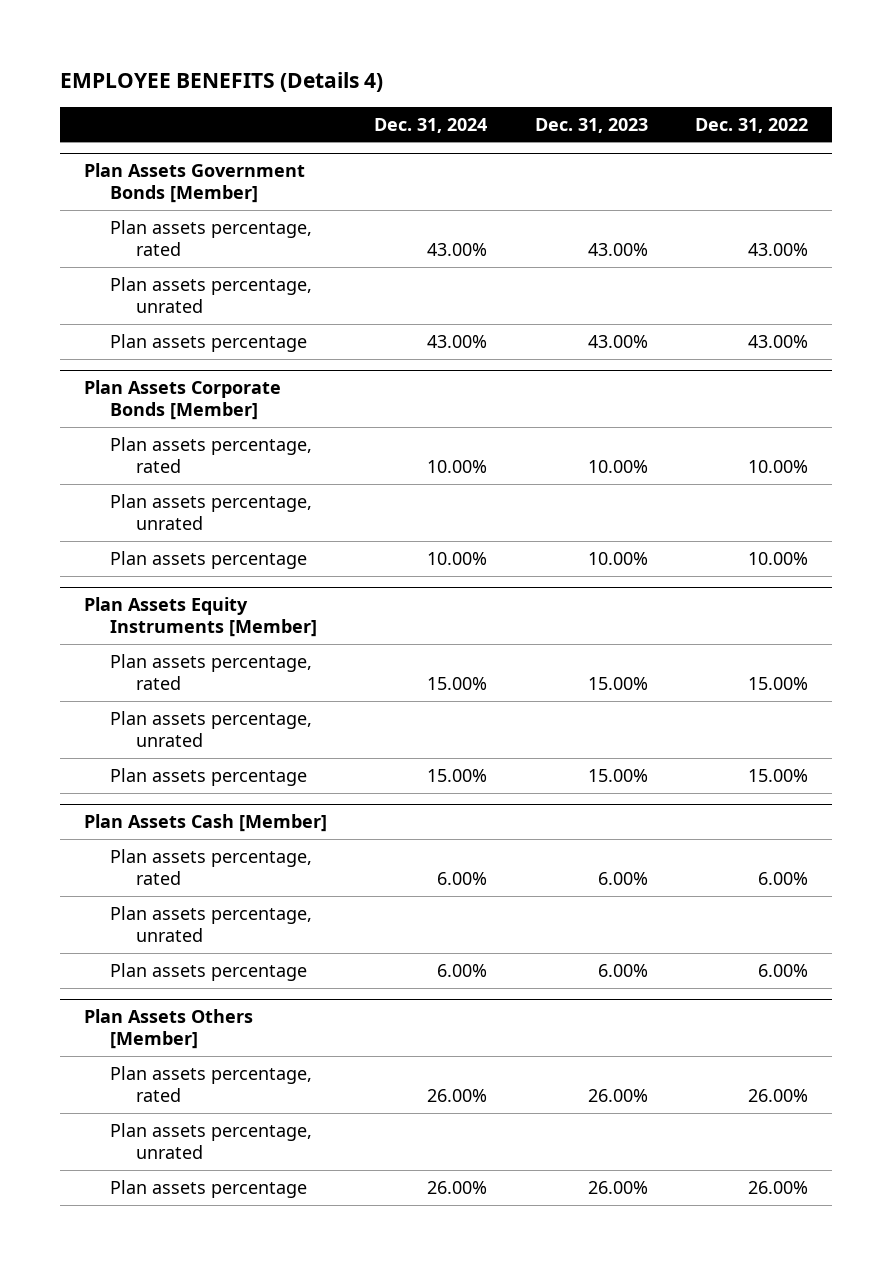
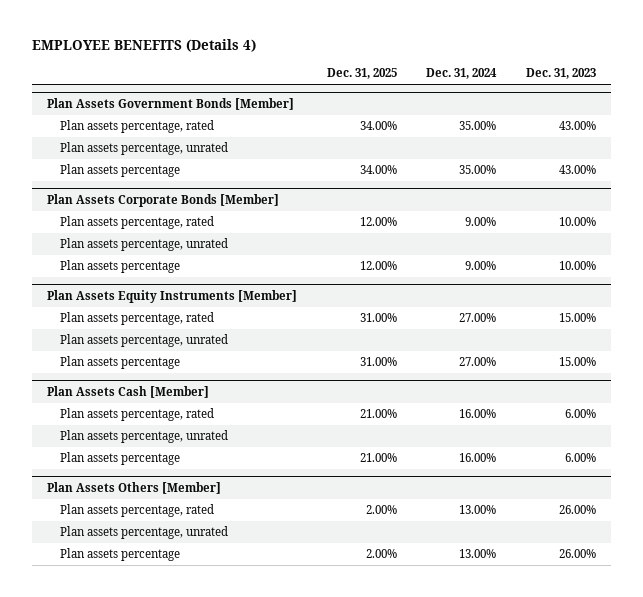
- | Dec. 31, 2024 | Dec. 31, 2023 | Dec. 31, 2022
+ | Dec. 31, 2025 | Dec. 31, 2024 | Dec. 31, 2023
@ Plan Assets Government Bonds [Member]
- Plan assets percentage, rated | 43.00% | 43.00% | 43.00%
+ Plan assets percentage, rated | 34.00% | 35.00% | 43.00%
- Plan assets percentage | 43.00% | 43.00% | 43.00%
+ Plan assets percentage | 34.00% | 35.00% | 43.00%
@ Plan Assets Corporate Bonds [Member]
- Plan assets percentage, rated | 10.00% | 10.00% | 10.00%
+ Plan assets percentage, rated | 12.00% | 9.00% | 10.00%
- Plan assets percentage | 10.00% | 10.00% | 10.00%
+ Plan assets percentage | 12.00% | 9.00% | 10.00%
@ Plan Assets Equity Instruments [Member]
- Plan assets percentage, rated | 15.00% | 15.00% | 15.00%
+ Plan assets percentage, rated | 31.00% | 27.00% | 15.00%
- Plan assets percentage | 15.00% | 15.00% | 15.00%
+ Plan assets percentage | 31.00% | 27.00% | 15.00%
@ Plan Assets Cash [Member]
- Plan assets percentage, rated | 6.00% | 6.00% | 6.00%
+ Plan assets percentage, rated | 21.00% | 16.00% | 6.00%
- Plan assets percentage | 6.00% | 6.00% | 6.00%
+ Plan assets percentage | 21.00% | 16.00% | 6.00%
@ Plan Assets Others [Member]
- Plan assets percentage, rated | 26.00% | 26.00% | 26.00%
+ Plan assets percentage, rated | 2.00% | 13.00% | 26.00%
- Plan assets percentage | 26.00% | 26.00% | 26.00%
+ Plan assets percentage | 2.00% | 13.00% | 26.00%

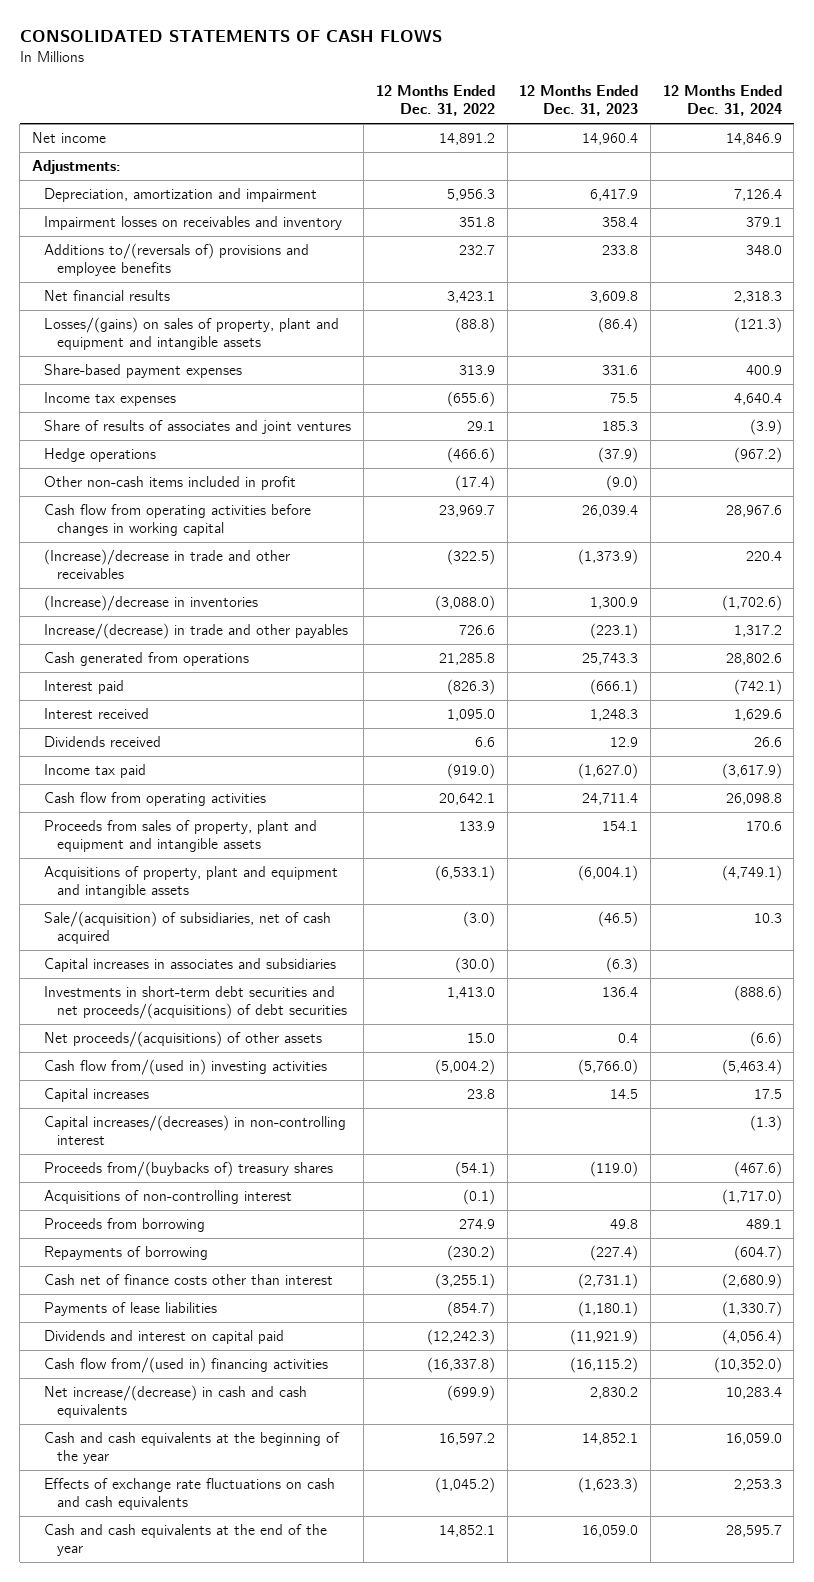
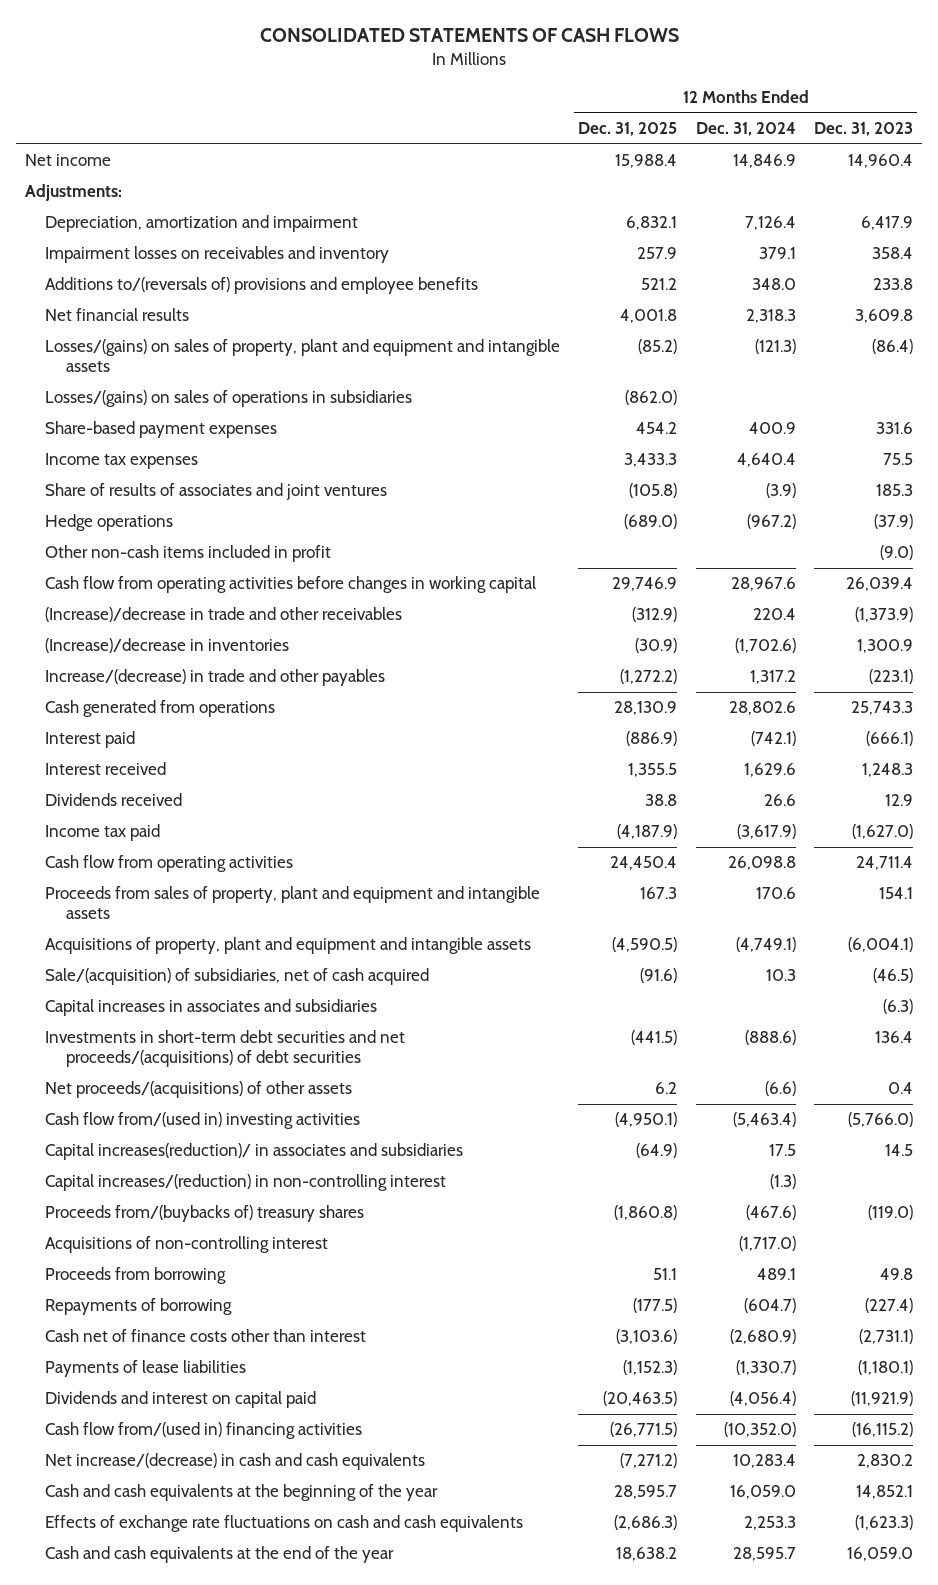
- | 12 Months Ended Dec. 31, 2022 | 12 Months Ended Dec. 31, 2023 | 12 Months Ended Dec. 31, 2024
+ | 12 Months Ended Dec. 31, 2025 | 12 Months Ended Dec. 31, 2024 | 12 Months Ended Dec. 31, 2023
+ Losses/(gains) on sales of operations in subsidiaries | (862.0) | |
- Capital increases | 23.8 | 14.5 | 17.5
- Capital increases/(decreases) in non-controlling interest | | | (1.3)
+ Capital increases(reduction)/ in associates and subsidiaries | (64.9) | 17.5 | 14.5
+ Capital increases/(reduction) in non-controlling interest | | (1.3) |

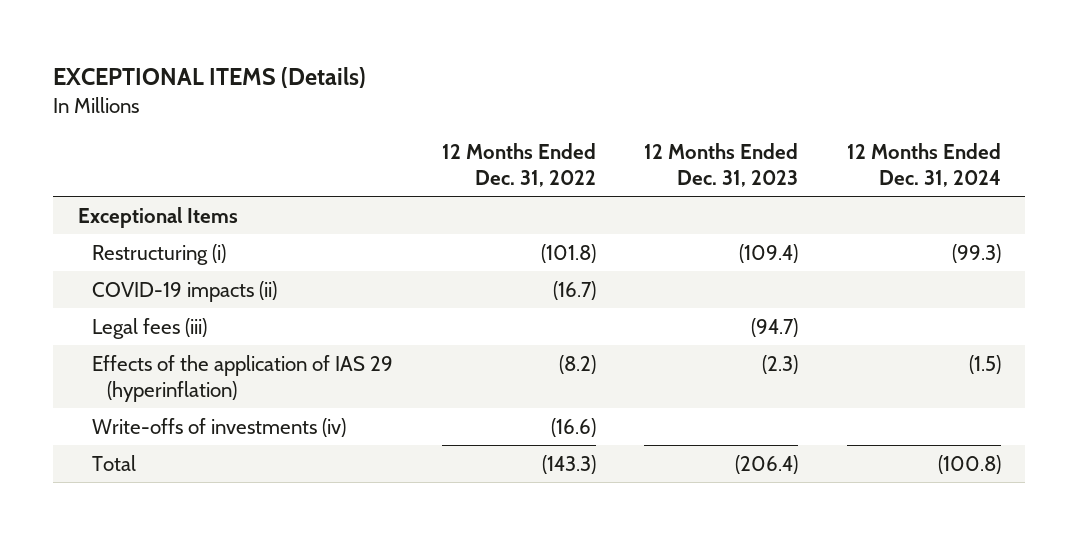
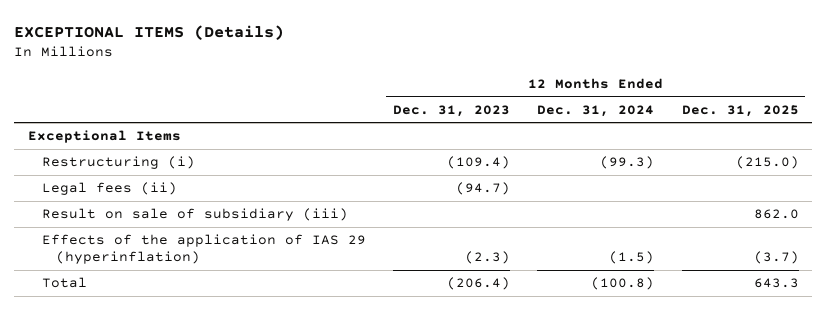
- | 12 Months Ended Dec. 31, 2022 | 12 Months Ended Dec. 31, 2023 | 12 Months Ended Dec. 31, 2024
+ | 12 Months Ended Dec. 31, 2023 | 12 Months Ended Dec. 31, 2024 | 12 Months Ended Dec. 31, 2025
- COVID-19 impacts (ii) | (16.7) | |
- Legal fees (iii) | | (94.7) |
+ Legal fees (ii) | (94.7) | |
+ Result on sale of subsidiary (iii) | | | 862.0
- Write-offs of investments (iv) | (16.6) | |

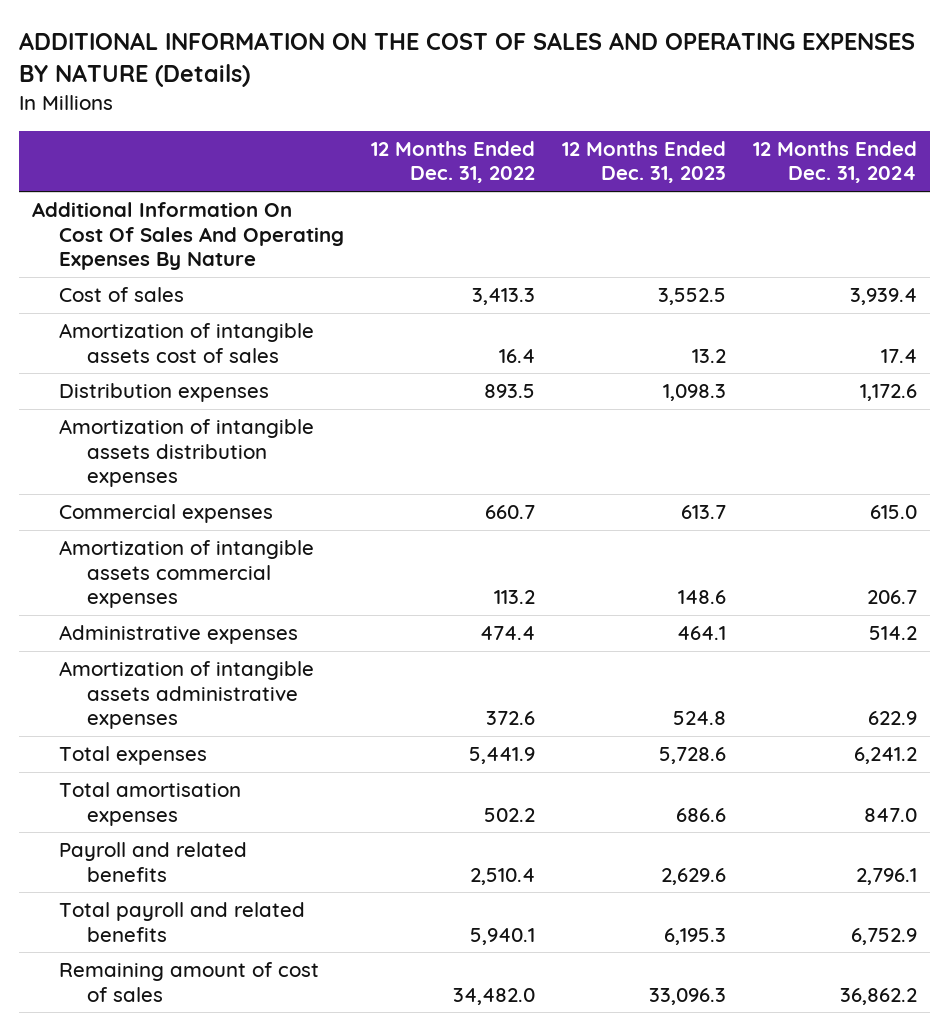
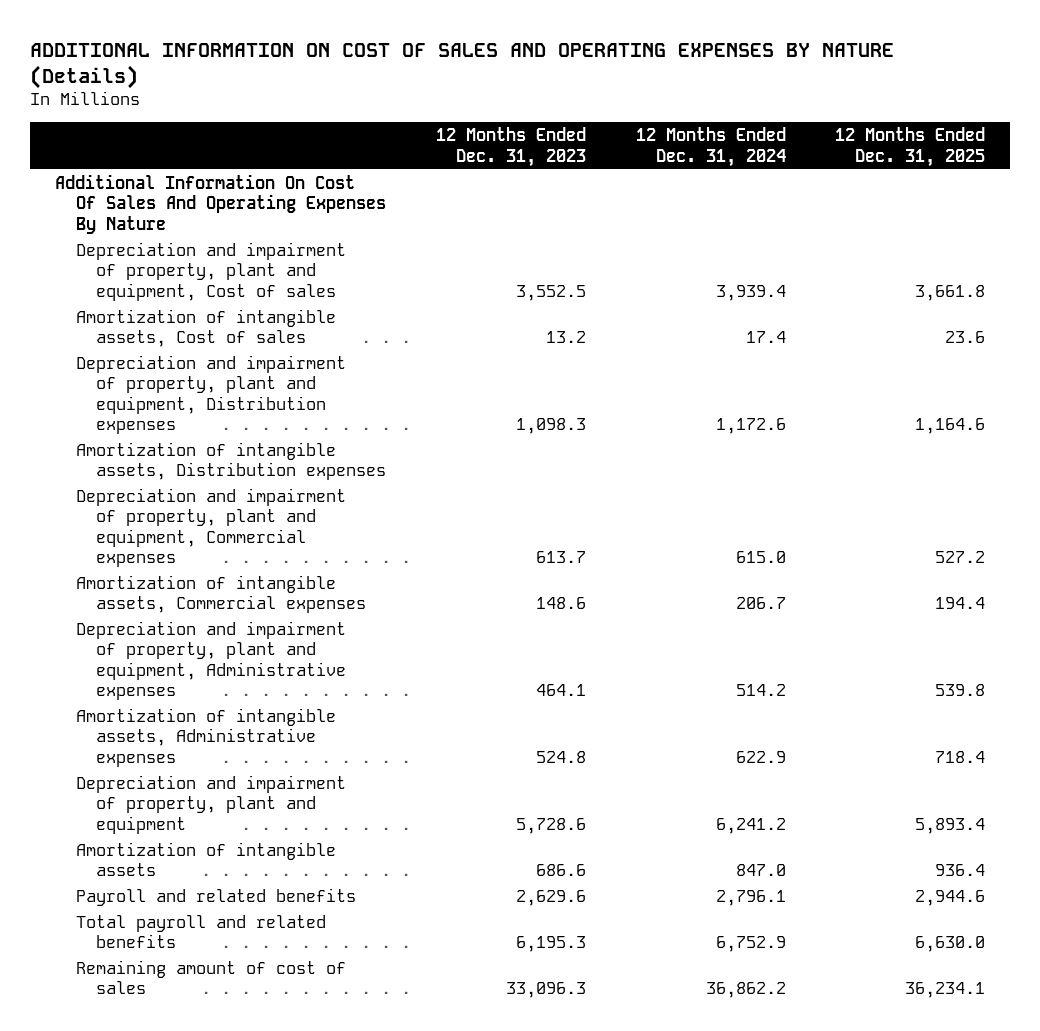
- ADDITIONAL INFORMATION ON THE COST OF SALES AND OPERATING EXPENSES BY NATURE (Details)
+ ADDITIONAL INFORMATION ON COST OF SALES AND OPERATING EXPENSES BY NATURE (Details)
- | 12 Months Ended Dec. 31, 2022 | 12 Months Ended Dec. 31, 2023 | 12 Months Ended Dec. 31, 2024
+ | 12 Months Ended Dec. 31, 2023 | 12 Months Ended Dec. 31, 2024 | 12 Months Ended Dec. 31, 2025
- Cost of sales | 3,413.3 | 3,552.5 | 3,939.4
- Amortization of intangible assets cost of sales | 16.4 | 13.2 | 17.4
- Distribution expenses | 893.5 | 1,098.3 | 1,172.6
- Amortization of intangible assets distribution expenses
- Commercial expenses | 660.7 | 613.7 | 615.0
- Amortization of intangible assets commercial expenses | 113.2 | 148.6 | 206.7
- Administrative expenses | 474.4 | 464.1 | 514.2
- Amortization of intangible assets administrative expenses | 372.6 | 524.8 | 622.9
- Total expenses | 5,441.9 | 5,728.6 | 6,241.2
- Total amortisation expenses | 502.2 | 686.6 | 847.0
+ Depreciation and impairment of property, plant and equipment, Cost of sales | 3,552.5 | 3,939.4 | 3,661.8
+ Amortization of intangible assets, Cost of sales | 13.2 | 17.4 | 23.6
+ Depreciation and impairment of property, plant and equipment, Distribution expenses | 1,098.3 | 1,172.6 | 1,164.6
+ Amortization of intangible assets, Distribution expenses
+ Depreciation and impairment of property, plant and equipment, Commercial expenses | 613.7 | 615.0 | 527.2
+ Amortization of intangible assets, Commercial expenses | 148.6 | 206.7 | 194.4
+ Depreciation and impairment of property, plant and equipment, Administrative expenses | 464.1 | 514.2 | 539.8
+ Amortization of intangible assets, Administrative expenses | 524.8 | 622.9 | 718.4
+ Depreciation and impairment of property, plant and equipment | 5,728.6 | 6,241.2 | 5,893.4
+ Amortization of intangible assets | 686.6 | 847.0 | 936.4

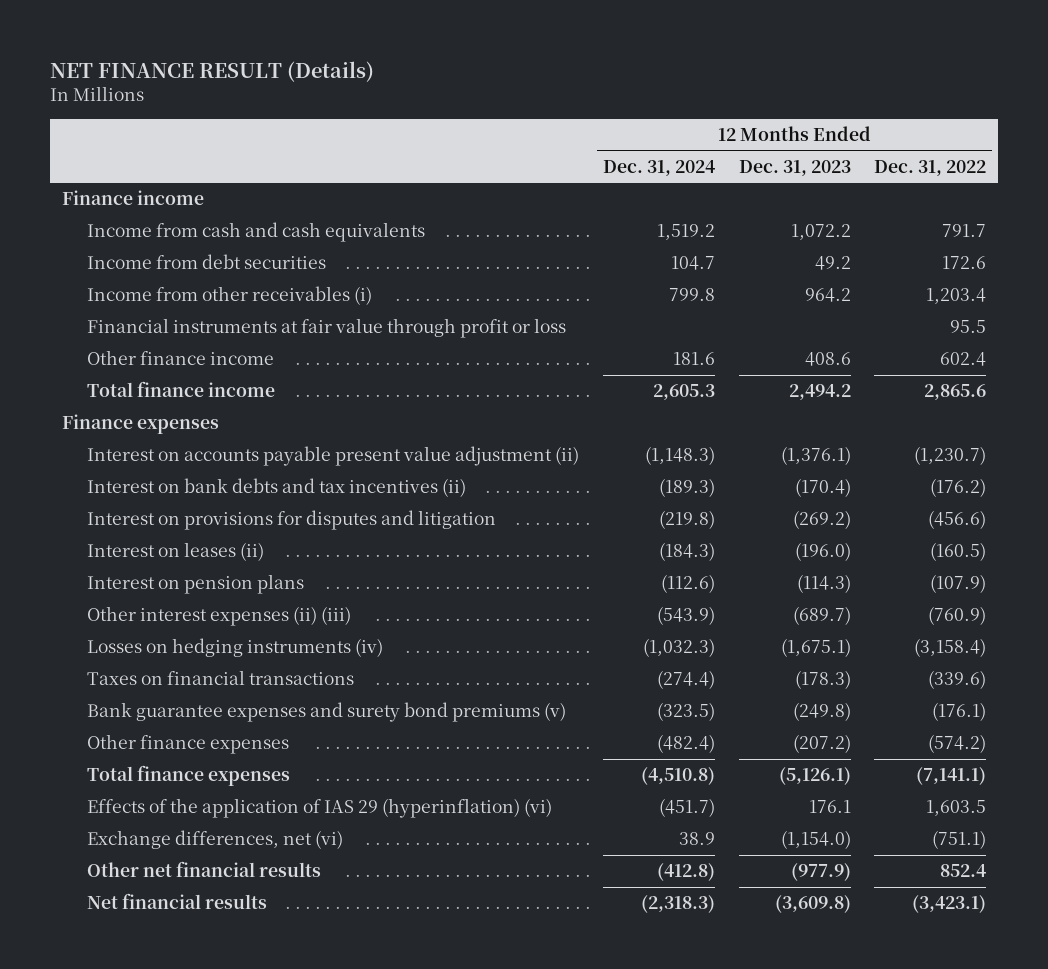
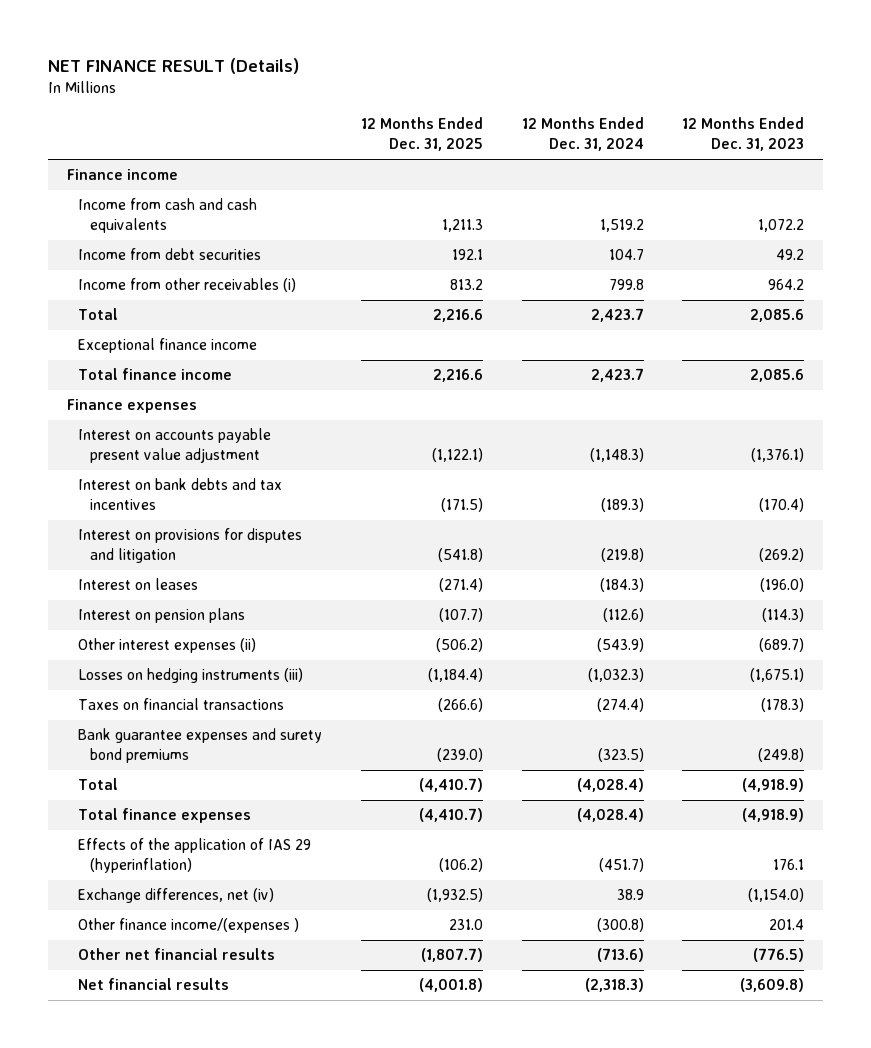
- | 12 Months Ended Dec. 31, 2024 | 12 Months Ended Dec. 31, 2023 | 12 Months Ended Dec. 31, 2022
+ | 12 Months Ended Dec. 31, 2025 | 12 Months Ended Dec. 31, 2024 | 12 Months Ended Dec. 31, 2023
- Financial instruments at fair value through profit or loss | | | 95.5
- Other finance income | 181.6 | 408.6 | 602.4
- Total finance income | 2,605.3 | 2,494.2 | 2,865.6
+ Total | 2,216.6 | 2,423.7 | 2,085.6
+ Exceptional finance income
+ Total finance income | 2,216.6 | 2,423.7 | 2,085.6
- Interest on accounts payable present value adjustment (ii) | (1,148.3) | (1,376.1) | (1,230.7)
- Interest on bank debts and tax incentives (ii) | (189.3) | (170.4) | (176.2)
+ Interest on accounts payable present value adjustment | (1,122.1) | (1,148.3) | (1,376.1)
+ Interest on bank debts and tax incentives | (171.5) | (189.3) | (170.4)
- Interest on leases (ii) | (184.3) | (196.0) | (160.5)
+ Interest on leases | (271.4) | (184.3) | (196.0)
- Other interest expenses (ii) (iii) | (543.9) | (689.7) | (760.9)
- Losses on hedging instruments (iv) | (1,032.3) | (1,675.1) | (3,158.4)
+ Other interest expenses (ii) | (506.2) | (543.9) | (689.7)
+ Losses on hedging instruments (iii) | (1,184.4) | (1,032.3) | (1,675.1)
- Bank guarantee expenses and surety bond premiums (v) | (323.5) | (249.8) | (176.1)
- Other finance expenses | (482.4) | (207.2) | (574.2)
- Total finance expenses | (4,510.8) | (5,126.1) | (7,141.1)
- Effects of the application of IAS 29 (hyperinflation) (vi) | (451.7) | 176.1 | 1,603.5
- Exchange differences, net (vi) | 38.9 | (1,154.0) | (751.1)
- Other net financial results | (412.8) | (977.9) | 852.4
+ Bank guarantee expenses and surety bond premiums | (239.0) | (323.5) | (249.8)
+ Total | (4,410.7) | (4,028.4) | (4,918.9)
+ Total finance expenses | (4,410.7) | (4,028.4) | (4,918.9)
+ Effects of the application of IAS 29 (hyperinflation) | (106.2) | (451.7) | 176.1
+ Exchange differences, net (iv) | (1,932.5) | 38.9 | (1,154.0)
+ Other finance income/(expenses ) | 231.0 | (300.8) | 201.4
+ Other net financial results | (1,807.7) | (713.6) | (776.5)

